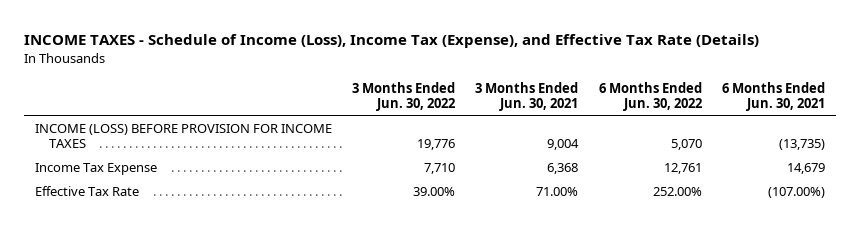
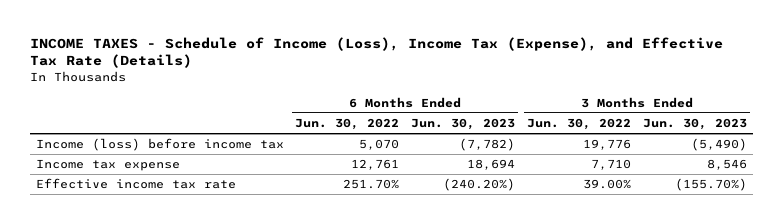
- | 3 Months Ended Jun. 30, 2022 | 3 Months Ended Jun. 30, 2021 | 6 Months Ended Jun. 30, 2022 | 6 Months Ended Jun. 30, 2021
+ | 6 Months Ended Jun. 30, 2022 | 6 Months Ended Jun. 30, 2023 | 3 Months Ended Jun. 30, 2022 | 3 Months Ended Jun. 30, 2023
- INCOME (LOSS) BEFORE PROVISION FOR INCOME TAXES | 19,776 | 9,004 | 5,070 | (13,735)
- Income Tax Expense | 7,710 | 6,368 | 12,761 | 14,679
- Effective Tax Rate | 39.00% | 71.00% | 252.00% | (107.00%)
+ Income (loss) before income tax | 5,070 | (7,782) | 19,776 | (5,490)
+ Income tax expense | 12,761 | 18,694 | 7,710 | 8,546
+ Effective income tax rate | 251.70% | (240.20%) | 39.00% | (155.70%)

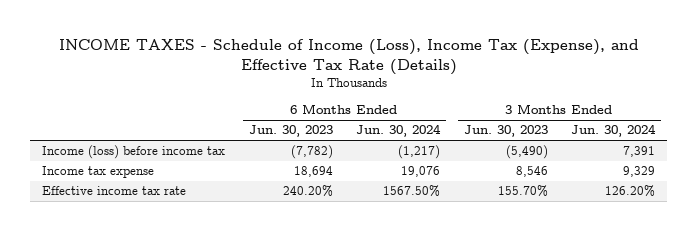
- | 6 Months Ended Jun. 30, 2022 | 6 Months Ended Jun. 30, 2023 | 3 Months Ended Jun. 30, 2022 | 3 Months Ended Jun. 30, 2023
+ | 6 Months Ended Jun. 30, 2023 | 6 Months Ended Jun. 30, 2024 | 3 Months Ended Jun. 30, 2023 | 3 Months Ended Jun. 30, 2024
- Effective income tax rate | 251.70% | (240.20%) | 39.00% | (155.70%)
+ Effective income tax rate | 240.20% | 1567.50% | 155.70% | 126.20%

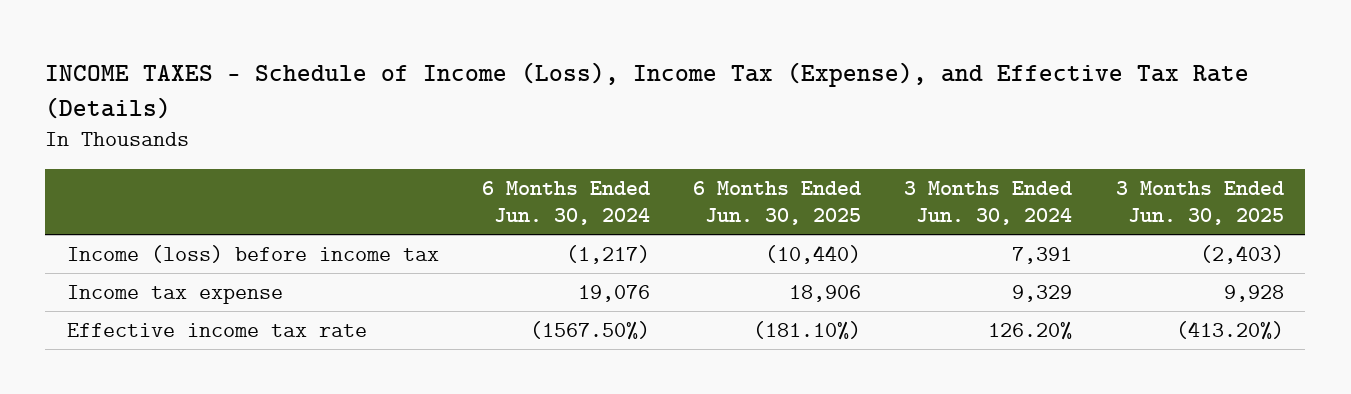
- | 6 Months Ended Jun. 30, 2023 | 6 Months Ended Jun. 30, 2024 | 3 Months Ended Jun. 30, 2023 | 3 Months Ended Jun. 30, 2024
+ | 6 Months Ended Jun. 30, 2024 | 6 Months Ended Jun. 30, 2025 | 3 Months Ended Jun. 30, 2024 | 3 Months Ended Jun. 30, 2025
- Effective income tax rate | 240.20% | 1567.50% | 155.70% | 126.20%
+ Effective income tax rate | (1567.50%) | (181.10%) | 126.20% | (413.20%)

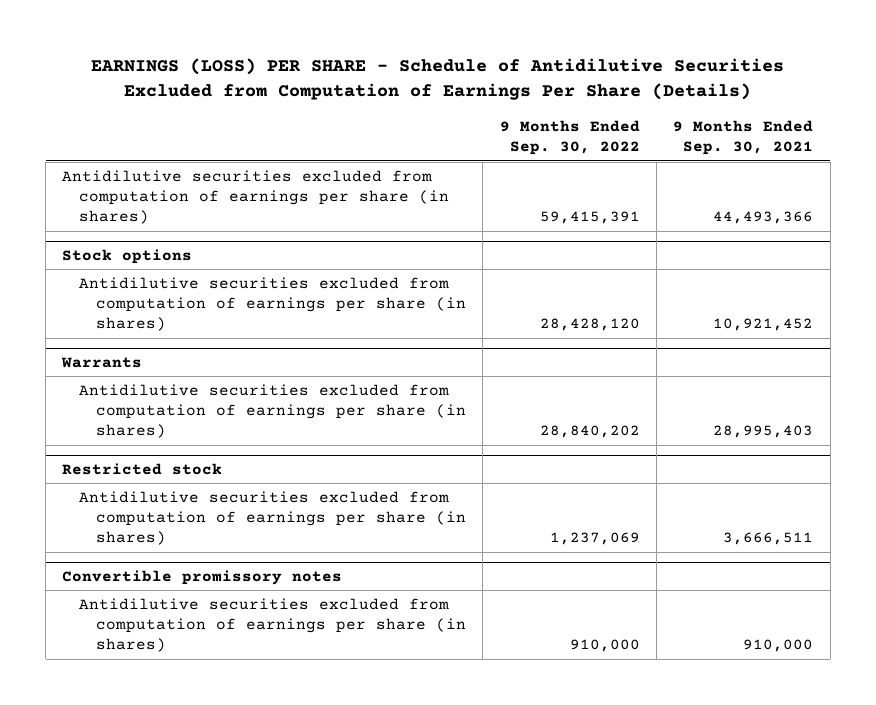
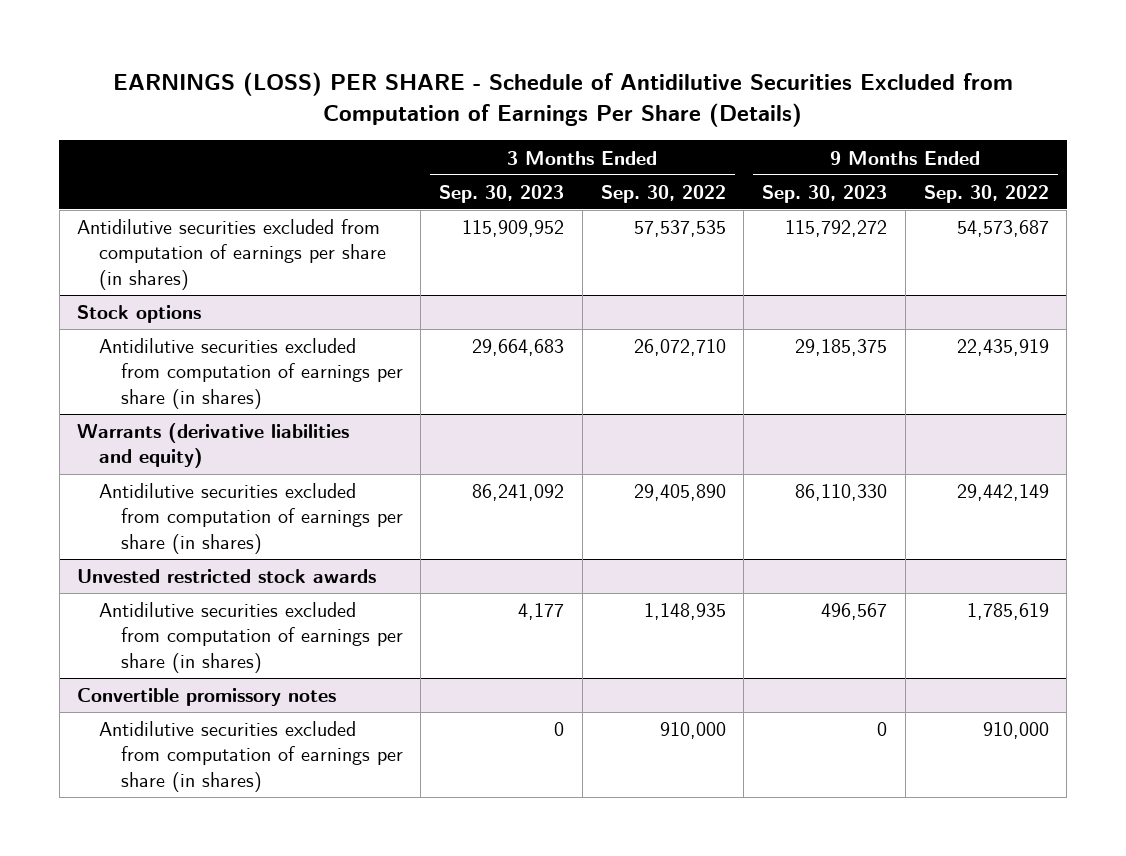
- | 9 Months Ended Sep. 30, 2022 | 9 Months Ended Sep. 30, 2021
+ | 3 Months Ended Sep. 30, 2023 | 3 Months Ended Sep. 30, 2022 | 9 Months Ended Sep. 30, 2023 | 9 Months Ended Sep. 30, 2022
- Antidilutive securities excluded from computation of earnings per share (in shares) | 59,415,391 | 44,493,366
+ Antidilutive securities excluded from computation of earnings per share (in shares) | 115,909,952 | 57,537,535 | 115,792,272 | 54,573,687
@ Stock options
- Antidilutive securities excluded from computation of earnings per share (in shares) | 28,428,120 | 10,921,452
- Warrants
- Antidilutive securities excluded from computation of earnings per share (in shares) | 28,840,202 | 28,995,403
- Restricted stock
- Antidilutive securities excluded from computation of earnings per share (in shares) | 1,237,069 | 3,666,511
@ Stock options
+ Antidilutive securities excluded from computation of earnings per share (in shares) | 29,664,683 | 26,072,710 | 29,185,375 | 22,435,919
+ Warrants (derivative liabilities and equity)
+ Antidilutive securities excluded from computation of earnings per share (in shares) | 86,241,092 | 29,405,890 | 86,110,330 | 29,442,149
+ Unvested restricted stock awards
+ Antidilutive securities excluded from computation of earnings per share (in shares) | 4,177 | 1,148,935 | 496,567 | 1,785,619

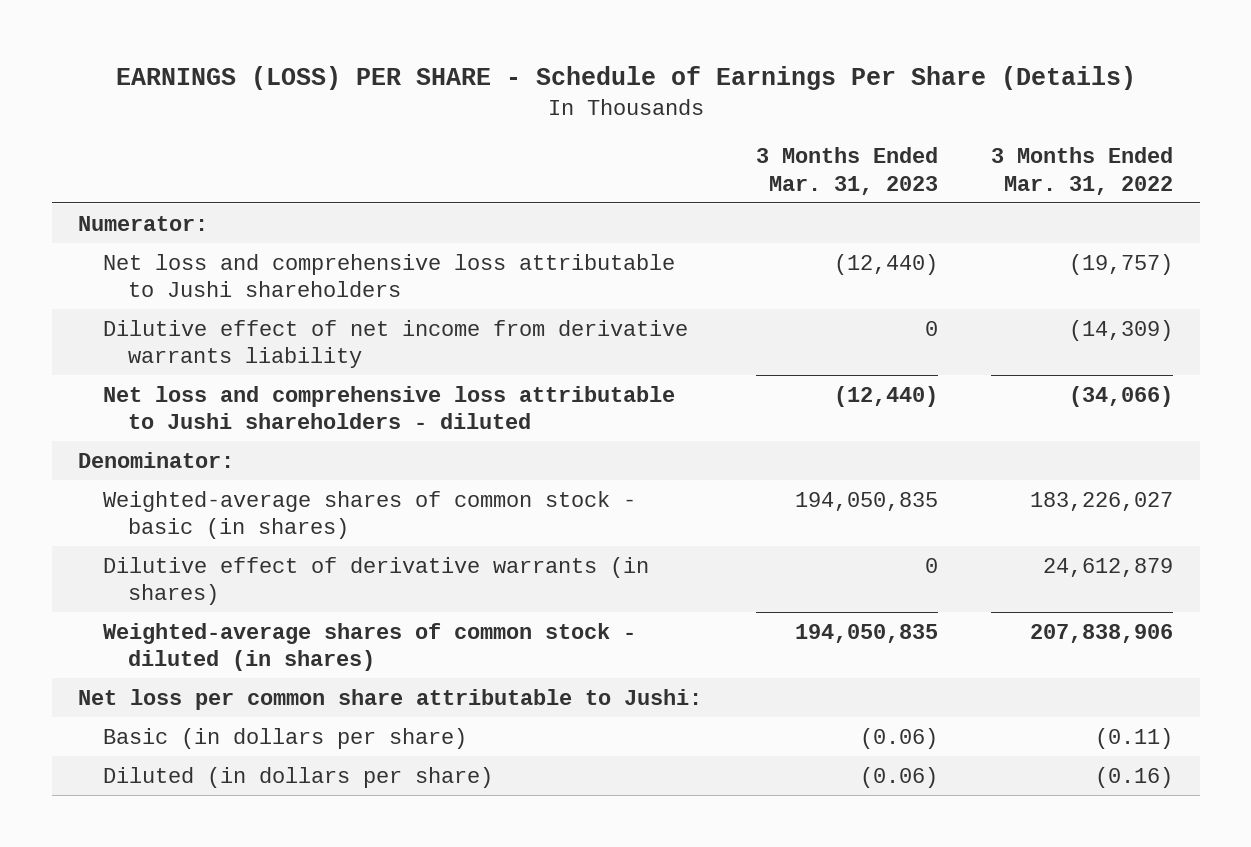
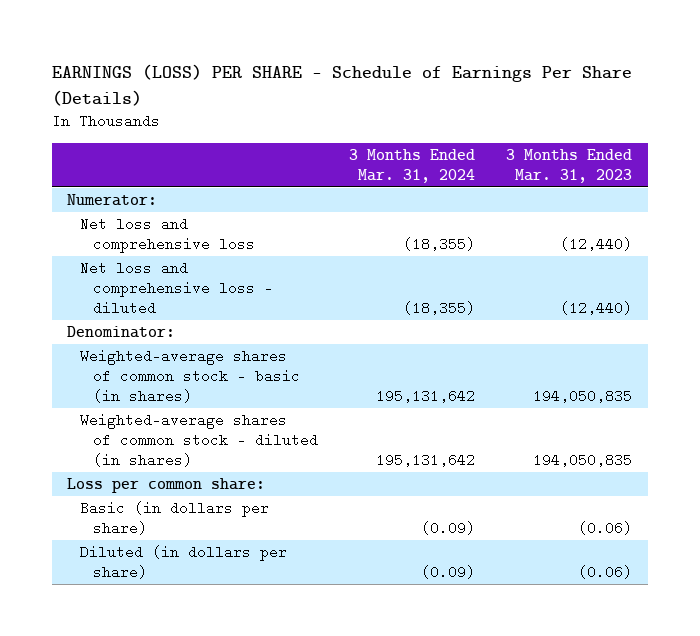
- | 3 Months Ended Mar. 31, 2023 | 3 Months Ended Mar. 31, 2022
+ | 3 Months Ended Mar. 31, 2024 | 3 Months Ended Mar. 31, 2023
- Net loss and comprehensive loss attributable to Jushi shareholders | (12,440) | (19,757)
- Dilutive effect of net income from derivative warrants liability | 0 | (14,309)
- Net loss and comprehensive loss attributable to Jushi shareholders - diluted | (12,440) | (34,066)
+ Net loss and comprehensive loss | (18,355) | (12,440)
+ Net loss and comprehensive loss - diluted | (18,355) | (12,440)
- Dilutive effect of derivative warrants (in shares) | 0 | 24,612,879
- Net loss per common share attributable to Jushi:
+ Loss per common share:

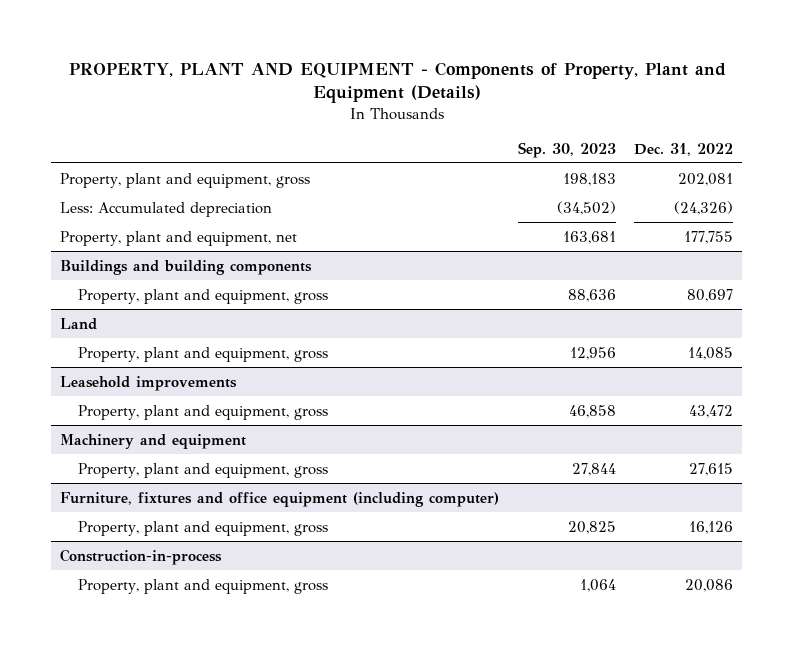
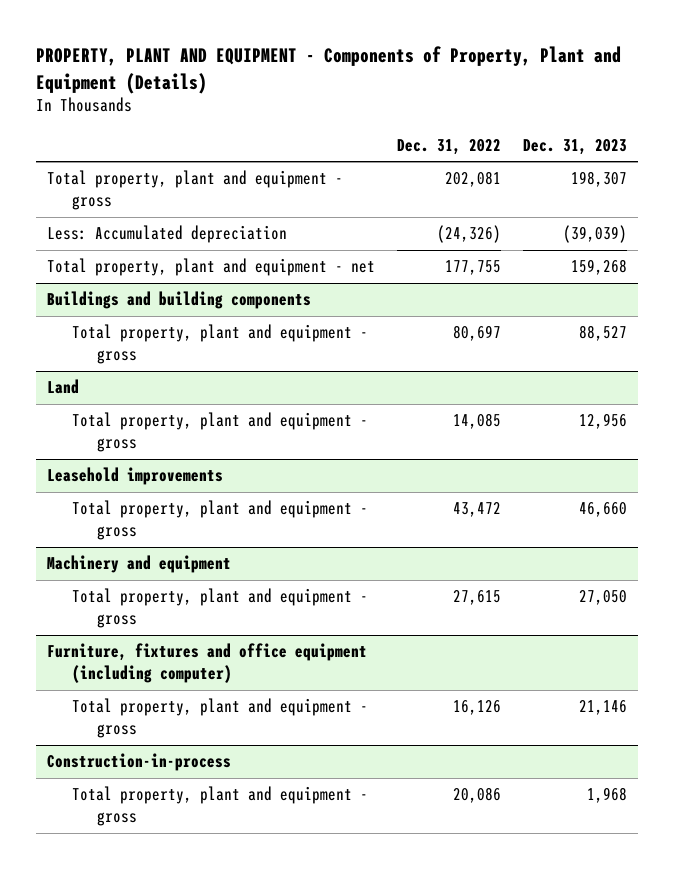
- | Sep. 30, 2023 | Dec. 31, 2022
+ | Dec. 31, 2022 | Dec. 31, 2023
- Property, plant and equipment, gross | 198,183 | 202,081
+ Total property, plant and equipment - gross | 202,081 | 198,307
- Property, plant and equipment, net | 163,681 | 177,755
+ Total property, plant and equipment - net | 177,755 | 159,268
@ Buildings and building components
- Property, plant and equipment, gross | 88,636 | 80,697
+ Total property, plant and equipment - gross | 80,697 | 88,527
@ Land
- Property, plant and equipment, gross | 12,956 | 14,085
+ Total property, plant and equipment - gross | 14,085 | 12,956
@ Leasehold improvements
- Property, plant and equipment, gross | 46,858 | 43,472
+ Total property, plant and equipment - gross | 43,472 | 46,660
@ Machinery and equipment
- Property, plant and equipment, gross | 27,844 | 27,615
+ Total property, plant and equipment - gross | 27,615 | 27,050
@ Furniture, fixtures and office equipment (including computer)
- Property, plant and equipment, gross | 20,825 | 16,126
+ Total property, plant and equipment - gross | 16,126 | 21,146
@ Construction-in-process
- Property, plant and equipment, gross | 1,064 | 20,086
+ Total property, plant and equipment - gross | 20,086 | 1,968

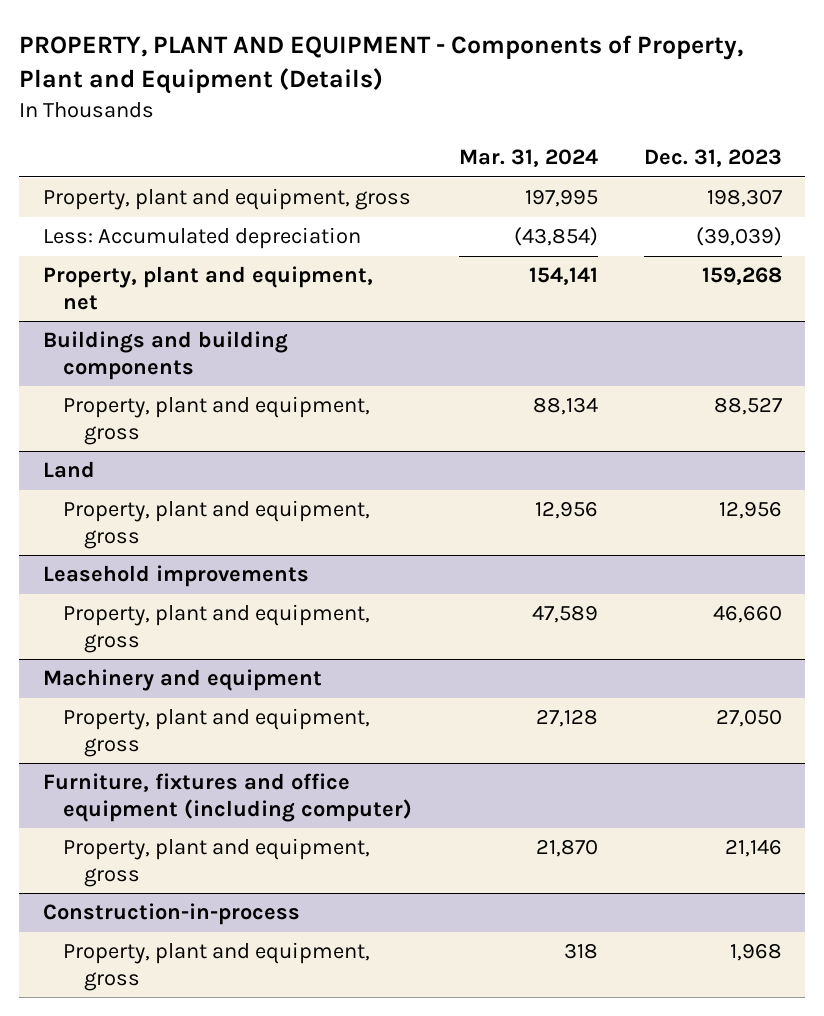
- | Dec. 31, 2022 | Dec. 31, 2023
+ | Mar. 31, 2024 | Dec. 31, 2023
- Total property, plant and equipment - gross | 202,081 | 198,307
+ Property, plant and equipment, gross | 197,995 | 198,307
- Total property, plant and equipment - net | 177,755 | 159,268
+ Property, plant and equipment, net | 154,141 | 159,268
@ Buildings and building components
- Total property, plant and equipment - gross | 80,697 | 88,527
+ Property, plant and equipment, gross | 88,134 | 88,527
@ Land
- Total property, plant and equipment - gross | 14,085 | 12,956
+ Property, plant and equipment, gross | 12,956 | 12,956
@ Leasehold improvements
- Total property, plant and equipment - gross | 43,472 | 46,660
+ Property, plant and equipment, gross | 47,589 | 46,660
@ Machinery and equipment
- Total property, plant and equipment - gross | 27,615 | 27,050
+ Property, plant and equipment, gross | 27,128 | 27,050
@ Furniture, fixtures and office equipment (including computer)
- Total property, plant and equipment - gross | 16,126 | 21,146
+ Property, plant and equipment, gross | 21,870 | 21,146
@ Construction-in-process
- Total property, plant and equipment - gross | 20,086 | 1,968
+ Property, plant and equipment, gross | 318 | 1,968

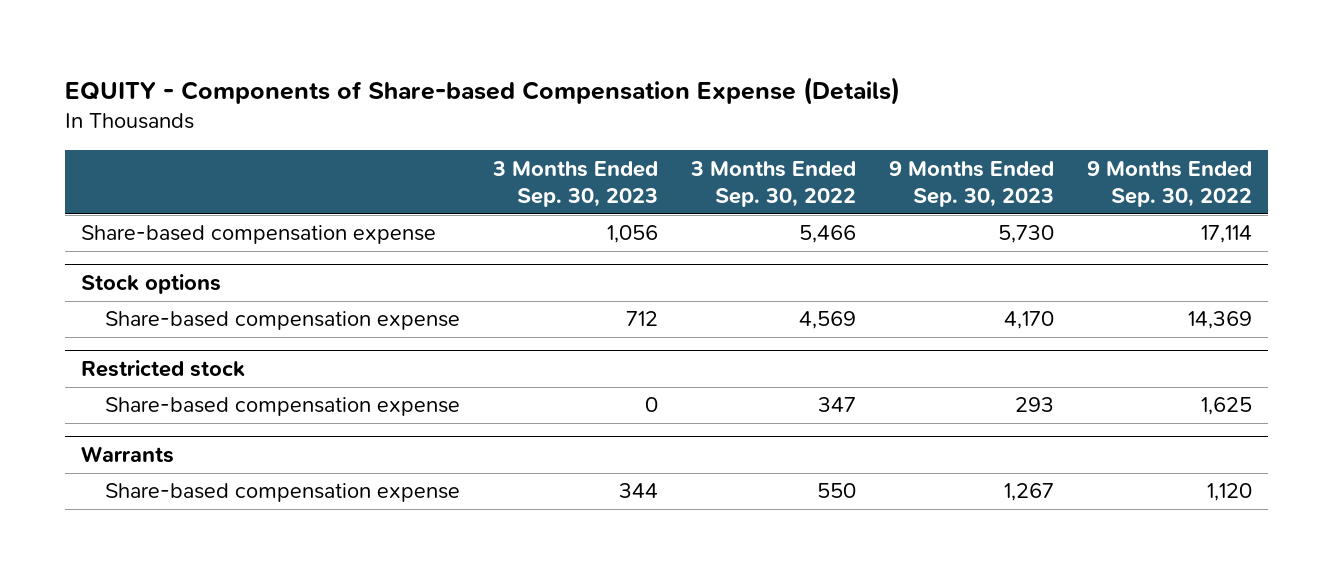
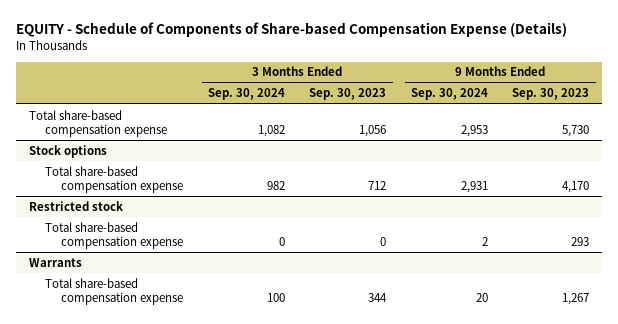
- EQUITY - Components of Share-based Compensation Expense (Details)
+ EQUITY - Schedule of Components of Share-based Compensation Expense (Details)
- | 3 Months Ended Sep. 30, 2023 | 3 Months Ended Sep. 30, 2022 | 9 Months Ended Sep. 30, 2023 | 9 Months Ended Sep. 30, 2022
+ | 3 Months Ended Sep. 30, 2024 | 3 Months Ended Sep. 30, 2023 | 9 Months Ended Sep. 30, 2024 | 9 Months Ended Sep. 30, 2023
- Share-based compensation expense | 1,056 | 5,466 | 5,730 | 17,114
+ Total share-based compensation expense | 1,082 | 1,056 | 2,953 | 5,730
@ Stock options
- Share-based compensation expense | 712 | 4,569 | 4,170 | 14,369
+ Total share-based compensation expense | 982 | 712 | 2,931 | 4,170
@ Restricted stock
- Share-based compensation expense | 0 | 347 | 293 | 1,625
+ Total share-based compensation expense | 0 | 0 | 2 | 293
@ Warrants
- Share-based compensation expense | 344 | 550 | 1,267 | 1,120
+ Total share-based compensation expense | 100 | 344 | 20 | 1,267

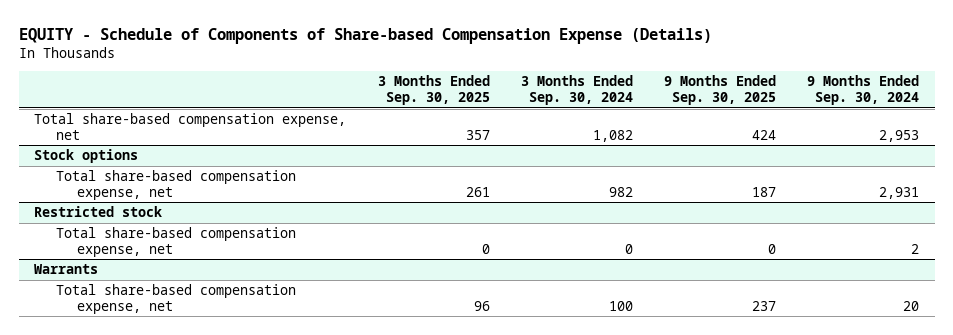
- | 3 Months Ended Sep. 30, 2024 | 3 Months Ended Sep. 30, 2023 | 9 Months Ended Sep. 30, 2024 | 9 Months Ended Sep. 30, 2023
+ | 3 Months Ended Sep. 30, 2025 | 3 Months Ended Sep. 30, 2024 | 9 Months Ended Sep. 30, 2025 | 9 Months Ended Sep. 30, 2024
- Total share-based compensation expense | 1,082 | 1,056 | 2,953 | 5,730
+ Total share-based compensation expense, net | 357 | 1,082 | 424 | 2,953
@ Stock options
- Total share-based compensation expense | 982 | 712 | 2,931 | 4,170
+ Total share-based compensation expense, net | 261 | 982 | 187 | 2,931
@ Restricted stock
- Total share-based compensation expense | 0 | 0 | 2 | 293
+ Total share-based compensation expense, net | 0 | 0 | 0 | 2
@ Warrants
- Total share-based compensation expense | 100 | 344 | 20 | 1,267
+ Total share-based compensation expense, net | 96 | 100 | 237 | 20

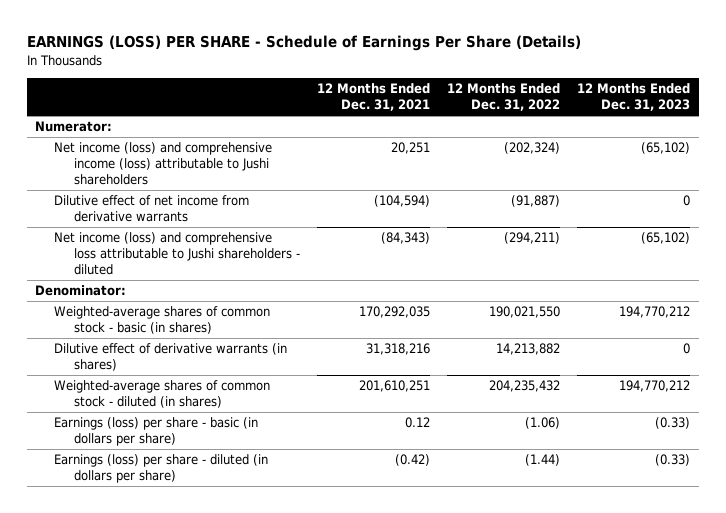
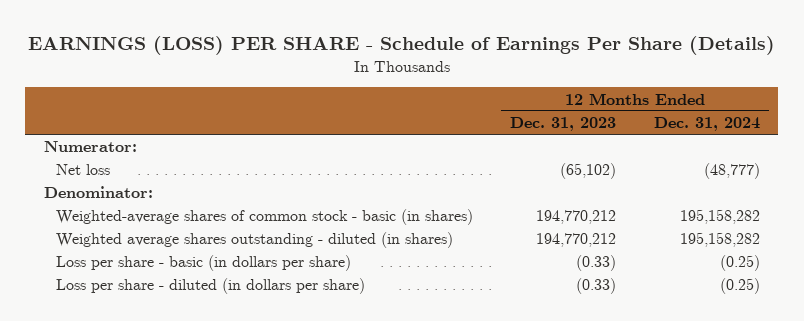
- | 12 Months Ended Dec. 31, 2021 | 12 Months Ended Dec. 31, 2022 | 12 Months Ended Dec. 31, 2023
+ | 12 Months Ended Dec. 31, 2023 | 12 Months Ended Dec. 31, 2024
- Net income (loss) and comprehensive income (loss) attributable to Jushi shareholders | 20,251 | (202,324) | (65,102)
- Dilutive effect of net income from derivative warrants | (104,594) | (91,887) | 0
- Net income (loss) and comprehensive loss attributable to Jushi shareholders - diluted | (84,343) | (294,211) | (65,102)
+ Net loss | (65,102) | (48,777)
- Dilutive effect of derivative warrants (in shares) | 31,318,216 | 14,213,882 | 0
- Weighted-average shares of common stock - diluted (in shares) | 201,610,251 | 204,235,432 | 194,770,212
- Earnings (loss) per share - basic (in dollars per share) | 0.12 | (1.06) | (0.33)
- Earnings (loss) per share - diluted (in dollars per share) | (0.42) | (1.44) | (0.33)
+ Weighted average shares outstanding - diluted (in shares) | 194,770,212 | 195,158,282
+ Loss per share - basic (in dollars per share) | (0.33) | (0.25)
+ Loss per share - diluted (in dollars per share) | (0.33) | (0.25)

